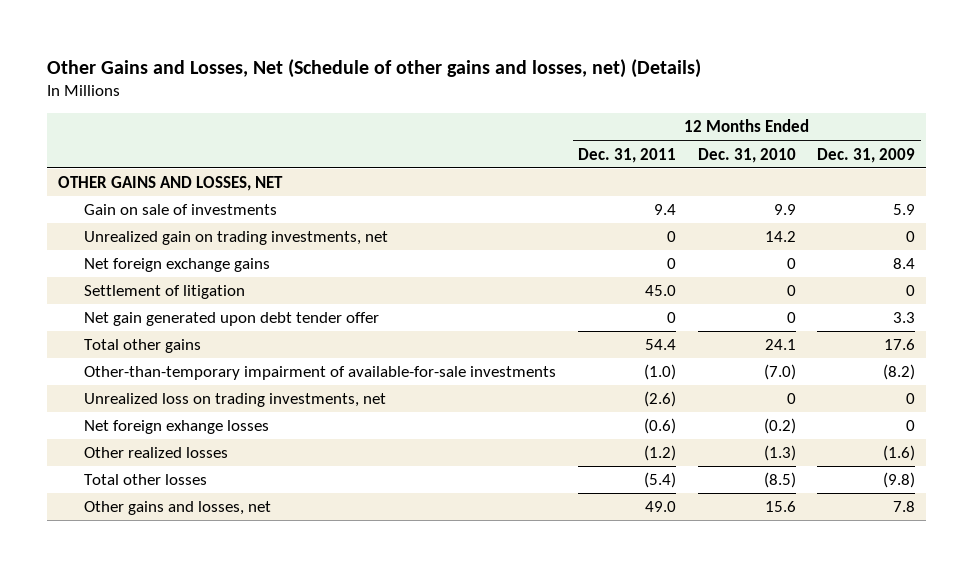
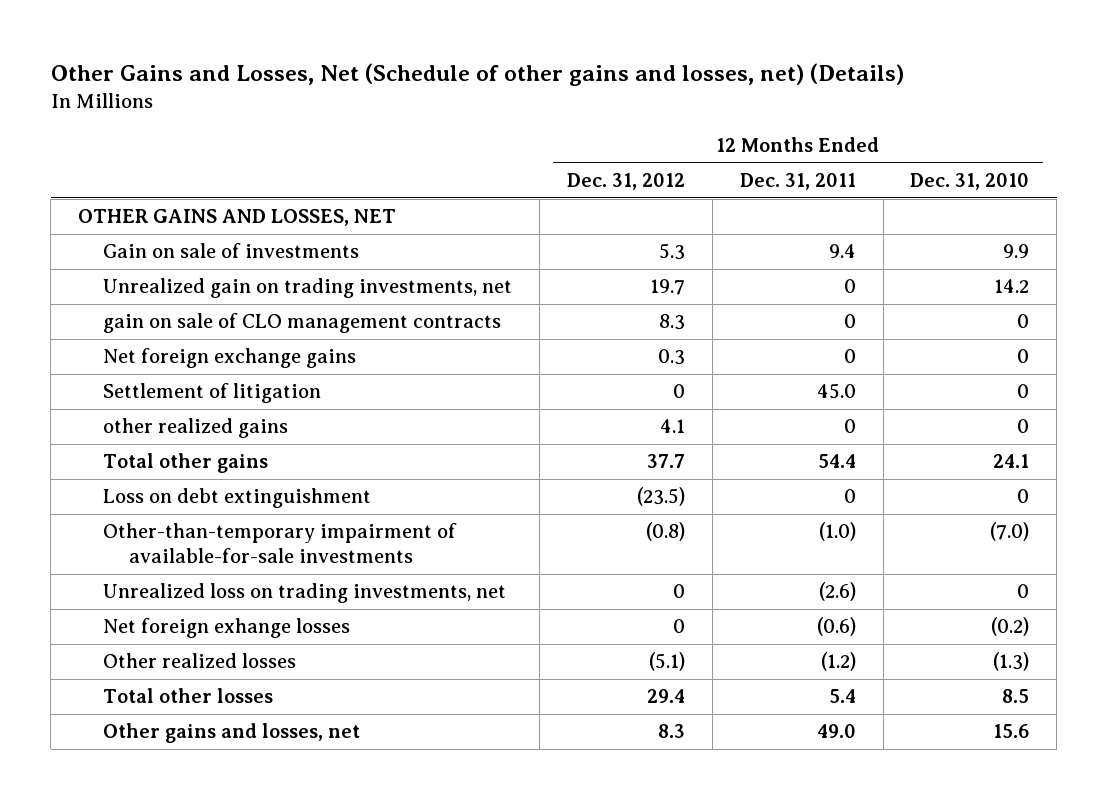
- | 12 Months Ended Dec. 31, 2011 | 12 Months Ended Dec. 31, 2010 | 12 Months Ended Dec. 31, 2009
+ | 12 Months Ended Dec. 31, 2012 | 12 Months Ended Dec. 31, 2011 | 12 Months Ended Dec. 31, 2010
+ gain on sale of CLO management contracts | 8.3 | 0 | 0
- Net gain generated upon debt tender offer | 0 | 0 | 3.3
+ other realized gains | 4.1 | 0 | 0
+ Loss on debt extinguishment | (23.5) | 0 | 0
- Total other losses | (5.4) | (8.5) | (9.8)
+ Total other losses | 29.4 | 5.4 | 8.5

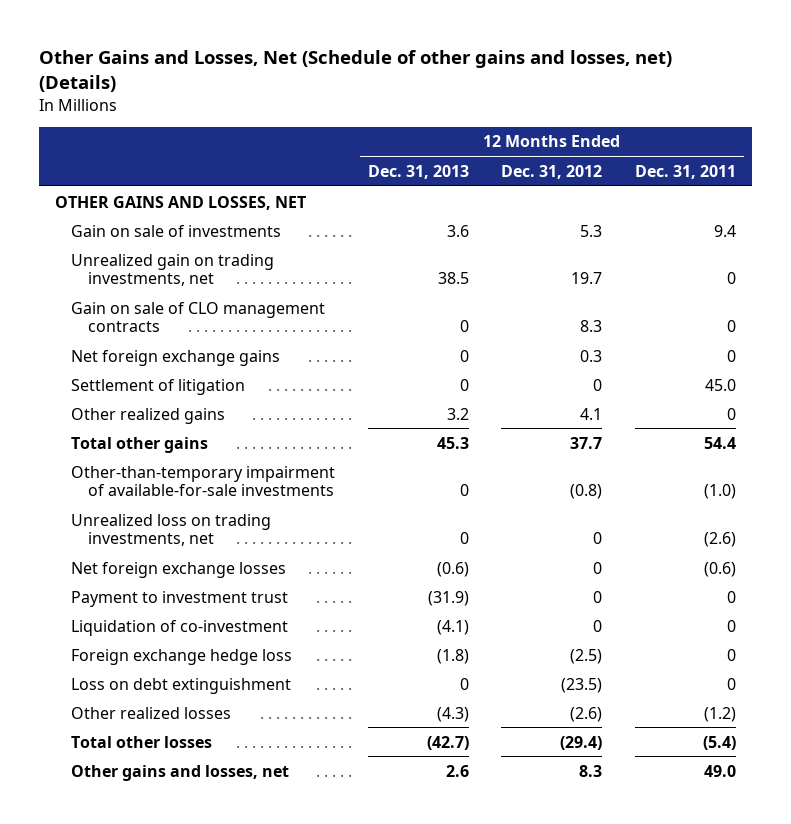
- | 12 Months Ended Dec. 31, 2012 | 12 Months Ended Dec. 31, 2011 | 12 Months Ended Dec. 31, 2010
+ | 12 Months Ended Dec. 31, 2013 | 12 Months Ended Dec. 31, 2012 | 12 Months Ended Dec. 31, 2011
- gain on sale of CLO management contracts | 8.3 | 0 | 0
+ Gain on sale of CLO management contracts | 0 | 8.3 | 0
- other realized gains | 4.1 | 0 | 0
+ Other realized gains | 3.2 | 4.1 | 0
- Net foreign exhange losses | 0 | (0.6) | (0.2)
- Other realized losses | (5.1) | (1.2) | (1.3)
- Total other losses | 29.4 | 5.4 | 8.5
+ Net foreign exchange losses | (0.6) | 0 | (0.6)
+ Payment to investment trust | (31.9) | 0 | 0
+ Liquidation of co-investment | (4.1) | 0 | 0
+ Foreign exchange hedge loss | (1.8) | (2.5) | 0
moved down: Loss on debt extinguishment | 0 | (23.5) | 0
+ Other realized losses | (4.3) | (2.6) | (1.2)
+ Total other losses | (42.7) | (29.4) | (5.4)

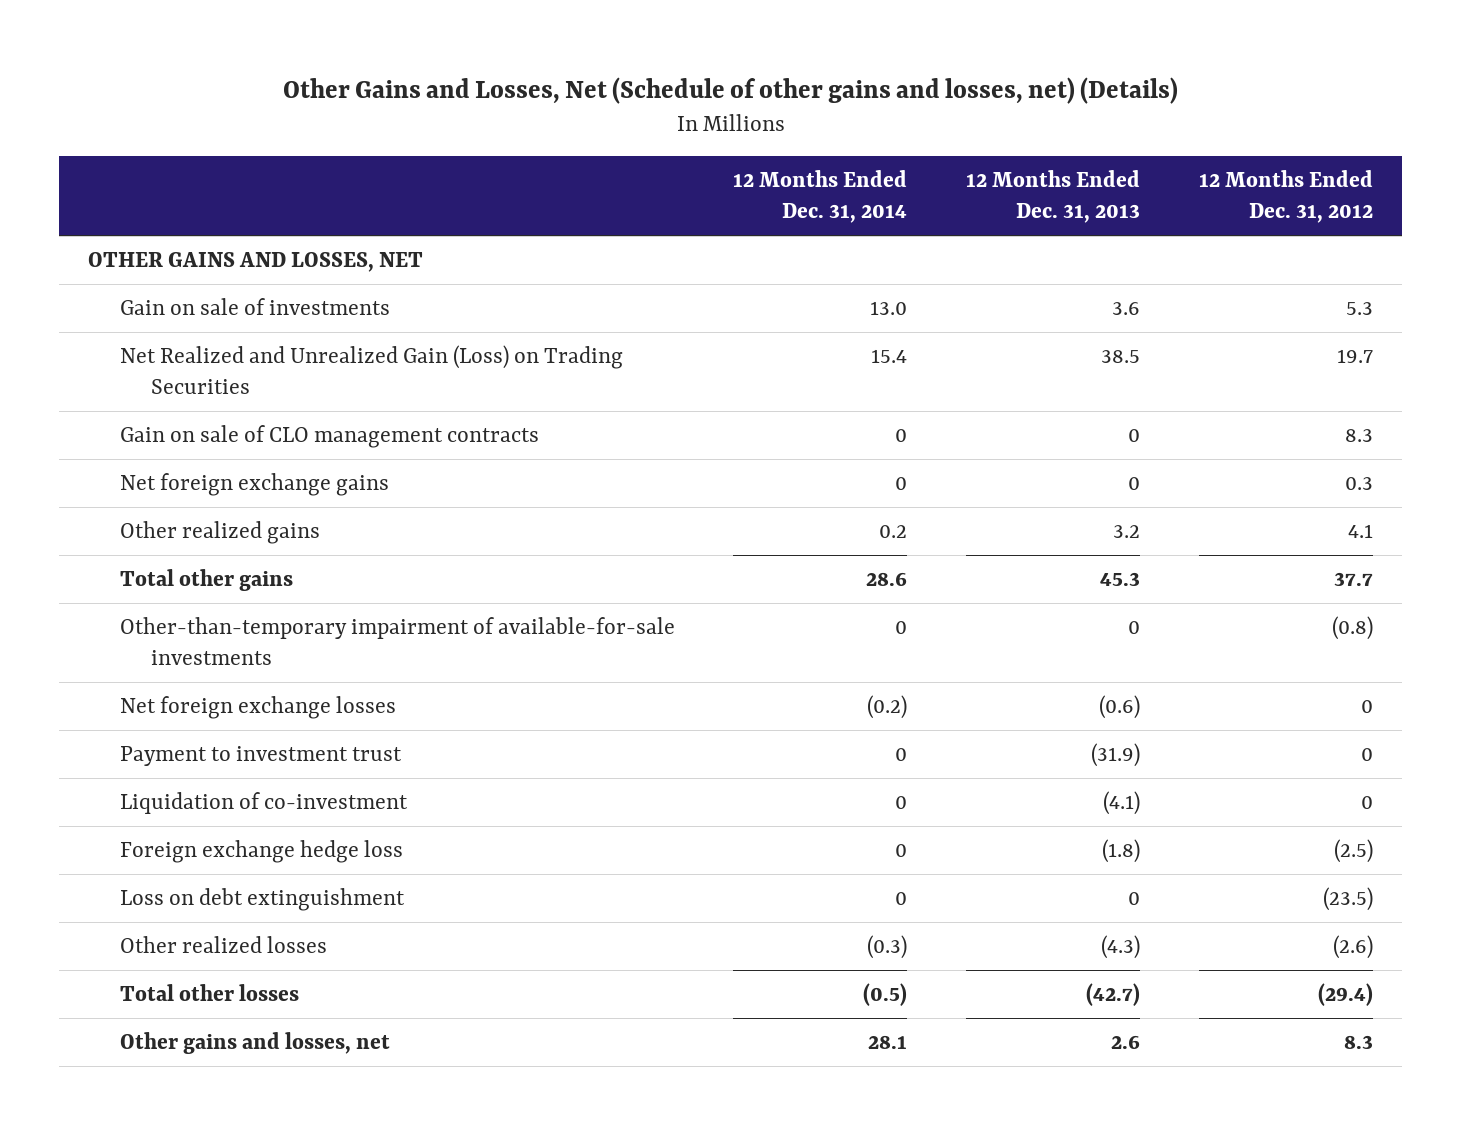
- | 12 Months Ended Dec. 31, 2013 | 12 Months Ended Dec. 31, 2012 | 12 Months Ended Dec. 31, 2011
+ | 12 Months Ended Dec. 31, 2014 | 12 Months Ended Dec. 31, 2013 | 12 Months Ended Dec. 31, 2012
- Unrealized gain on trading investments, net | 38.5 | 19.7 | 0
+ Net Realized and Unrealized Gain (Loss) on Trading Securities | 15.4 | 38.5 | 19.7
- Settlement of litigation | 0 | 0 | 45.0
- Unrealized loss on trading investments, net | 0 | 0 | (2.6)

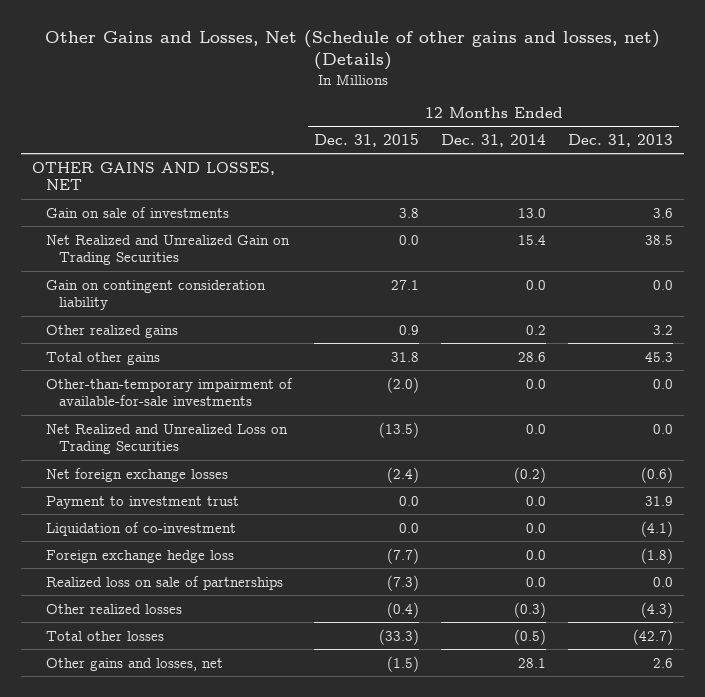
- | 12 Months Ended Dec. 31, 2014 | 12 Months Ended Dec. 31, 2013 | 12 Months Ended Dec. 31, 2012
+ | 12 Months Ended Dec. 31, 2015 | 12 Months Ended Dec. 31, 2014 | 12 Months Ended Dec. 31, 2013
- Net Realized and Unrealized Gain (Loss) on Trading Securities | 15.4 | 38.5 | 19.7
- Gain on sale of CLO management contracts | 0 | 0 | 8.3
- Net foreign exchange gains | 0 | 0 | 0.3
+ Net Realized and Unrealized Gain on Trading Securities | 0.0 | 15.4 | 38.5
+ Gain on contingent consideration liability | 27.1 | 0.0 | 0.0
- Other-than-temporary impairment of available-for-sale investments | 0 | 0 | (0.8)
+ Other-than-temporary impairment of available-for-sale investments | (2.0) | 0.0 | 0.0
+ Net Realized and Unrealized Loss on Trading Securities | (13.5) | 0.0 | 0.0
- Payment to investment trust | 0 | (31.9) | 0
- Liquidation of co-investment | 0 | (4.1) | 0
- Foreign exchange hedge loss | 0 | (1.8) | (2.5)
- Loss on debt extinguishment | 0 | 0 | (23.5)
+ Payment to investment trust | 0.0 | 0.0 | 31.9
+ Liquidation of co-investment | 0.0 | 0.0 | (4.1)
+ Foreign exchange hedge loss | (7.7) | 0.0 | (1.8)
+ Realized loss on sale of partnerships | (7.3) | 0.0 | 0.0

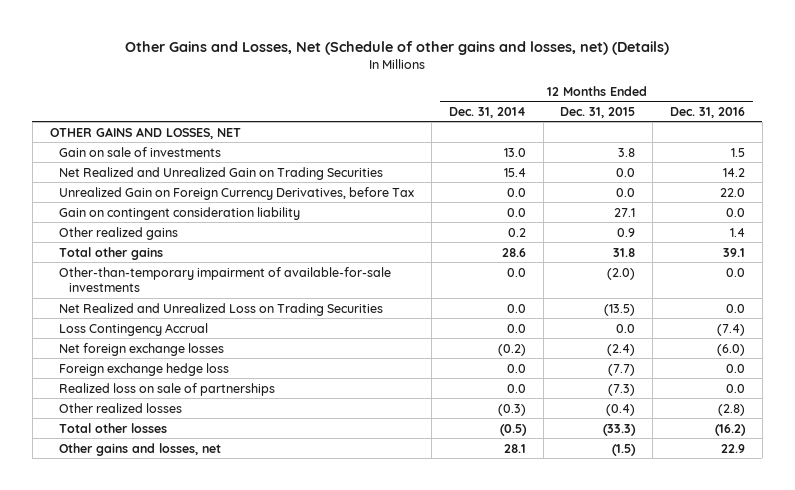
- | 12 Months Ended Dec. 31, 2015 | 12 Months Ended Dec. 31, 2014 | 12 Months Ended Dec. 31, 2013
+ | 12 Months Ended Dec. 31, 2014 | 12 Months Ended Dec. 31, 2015 | 12 Months Ended Dec. 31, 2016
+ Unrealized Gain on Foreign Currency Derivatives, before Tax | 0.0 | 0.0 | 22.0
+ Loss Contingency Accrual | 0.0 | 0.0 | (7.4)
- Payment to investment trust | 0.0 | 0.0 | 31.9
- Liquidation of co-investment | 0.0 | 0.0 | (4.1)

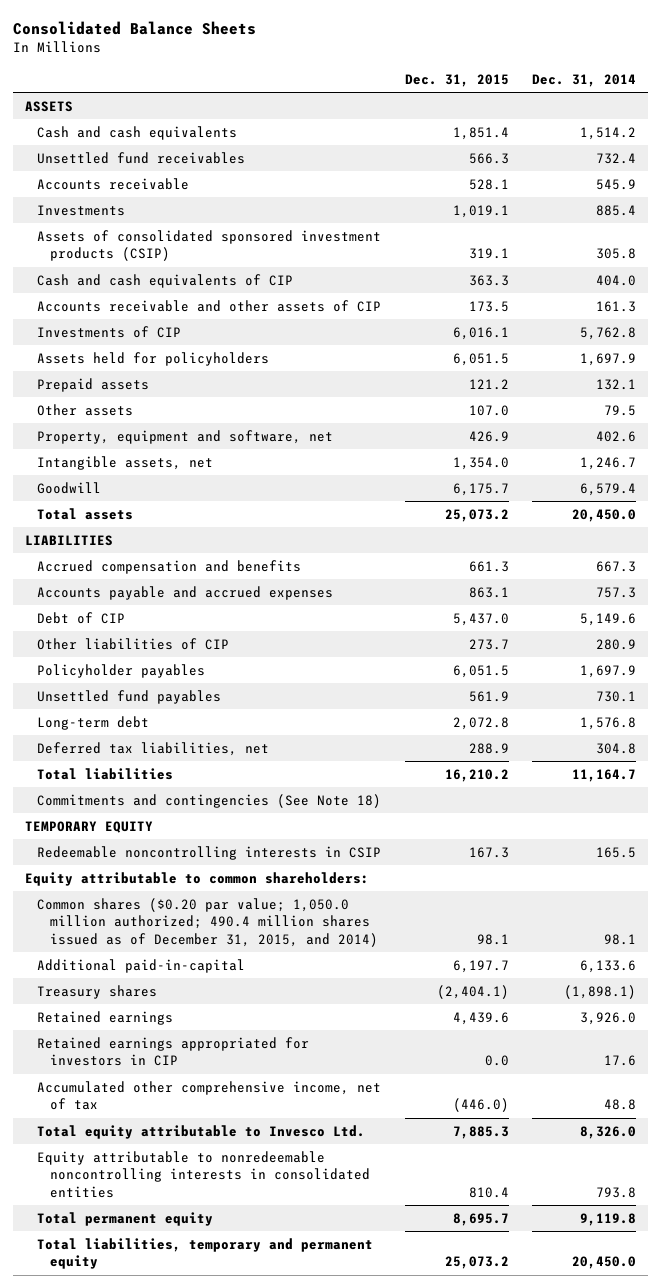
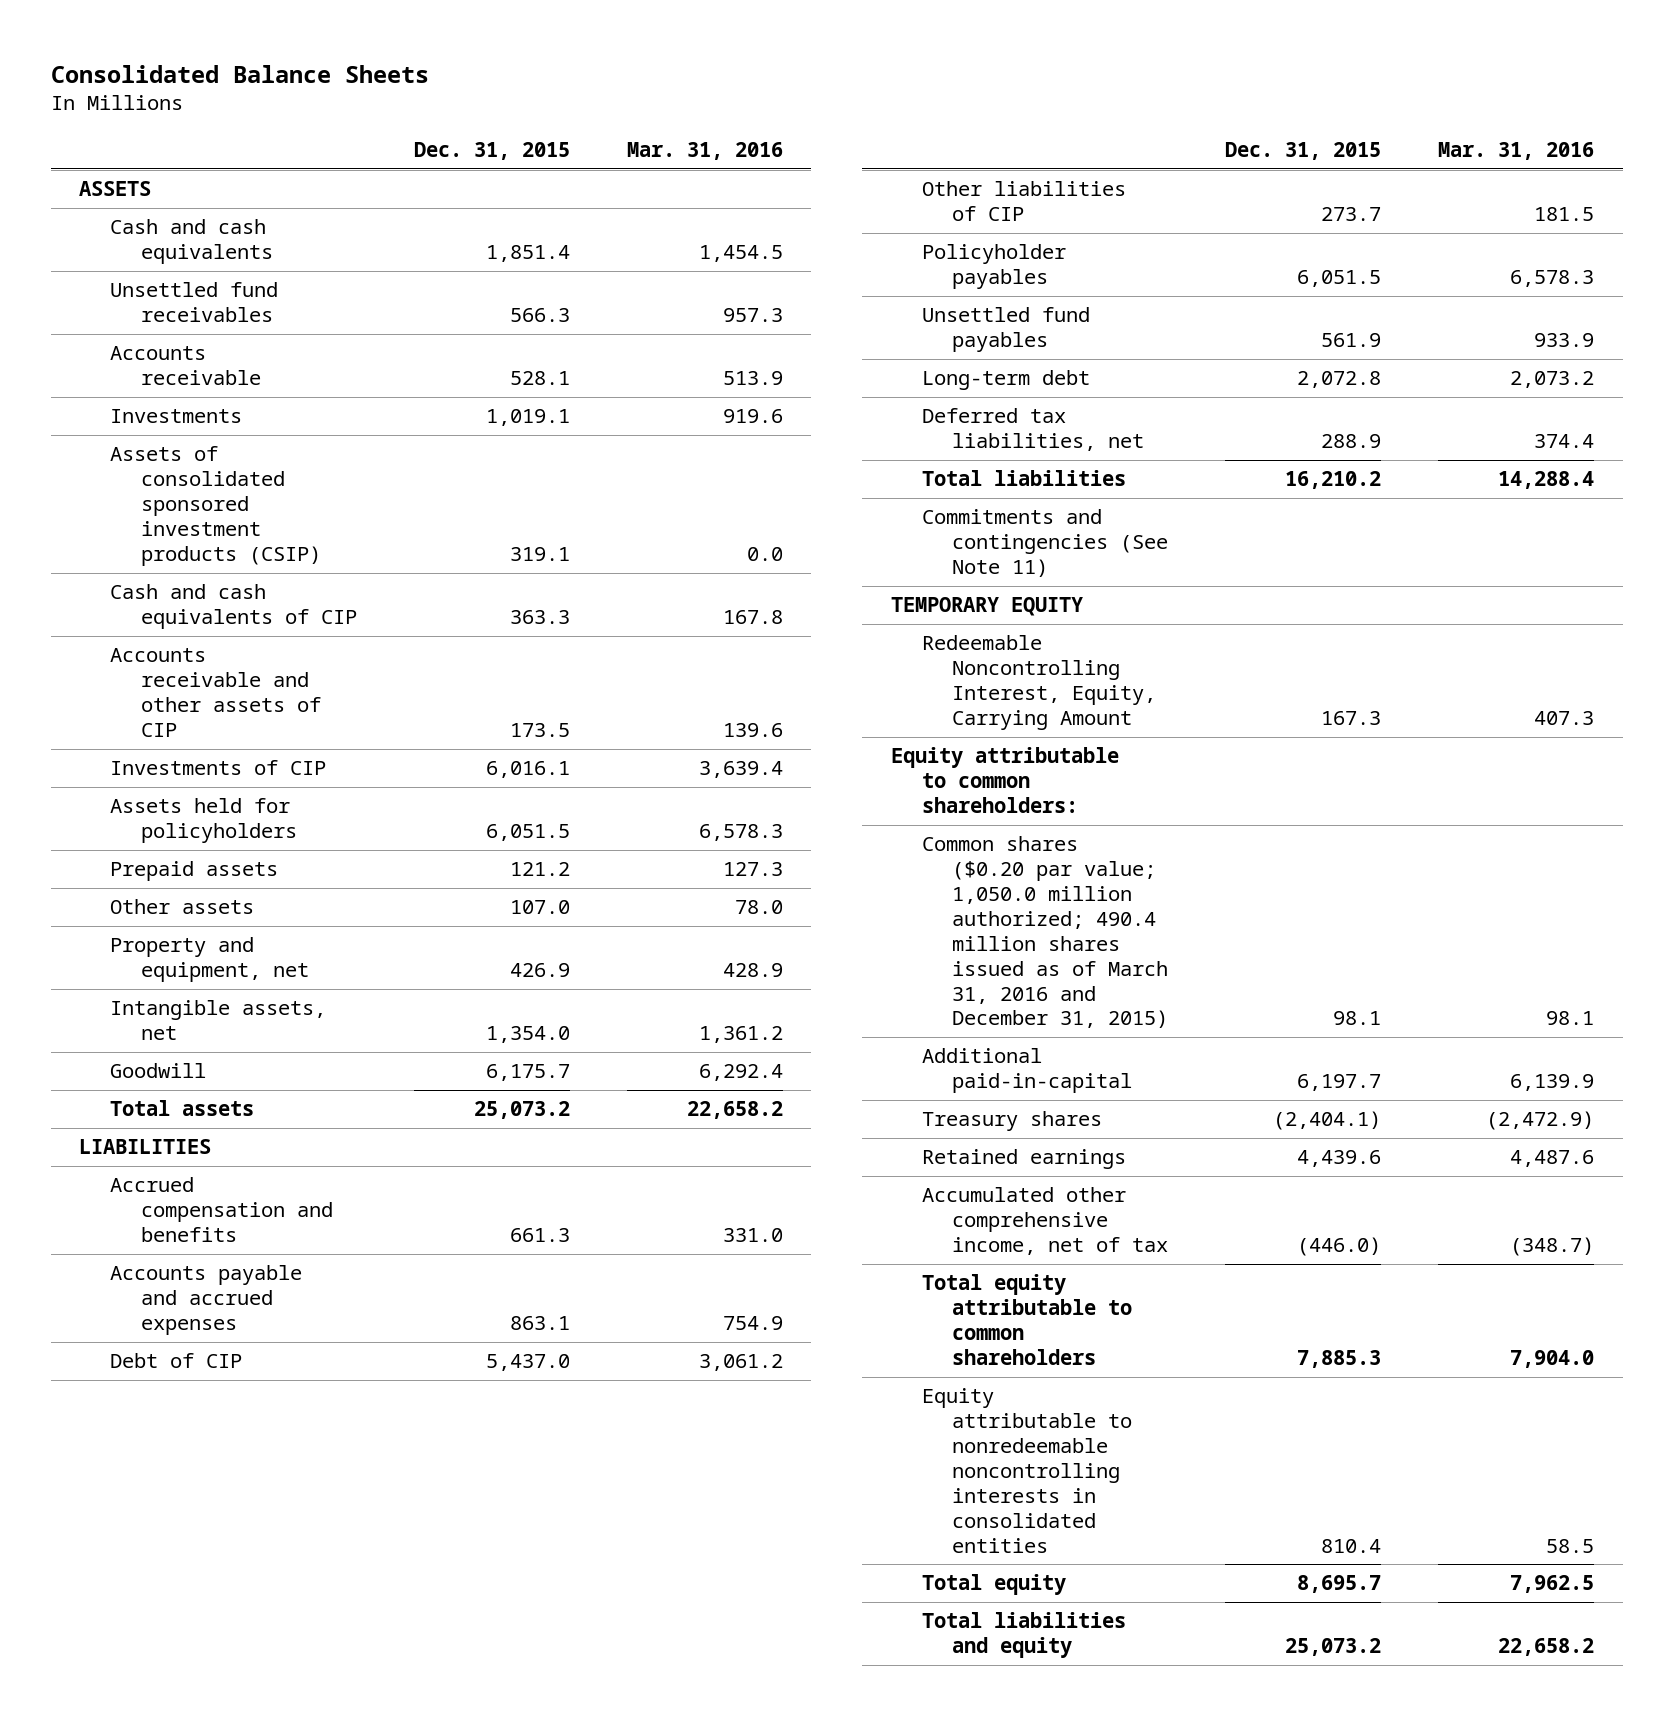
- | Dec. 31, 2015 | Dec. 31, 2014
+ | Dec. 31, 2015 | Mar. 31, 2016
- Property, equipment and software, net | 426.9 | 402.6
+ Property and equipment, net | 426.9 | 428.9
- Commitments and contingencies (See Note 18)
+ Commitments and contingencies (See Note 11)
- Redeemable noncontrolling interests in CSIP | 167.3 | 165.5
+ Redeemable Noncontrolling Interest, Equity, Carrying Amount | 167.3 | 407.3
- Common shares ($0.20 par value; 1,050.0 million authorized; 490.4 million shares issued as of December 31, 2015, and 2014) | 98.1 | 98.1
+ Common shares ($0.20 par value; 1,050.0 million authorized; 490.4 million shares issued as of March 31, 2016 and December 31, 2015) | 98.1 | 98.1
- Retained earnings appropriated for investors in CIP | 0.0 | 17.6
- Total equity attributable to Invesco Ltd. | 7,885.3 | 8,326.0
+ Total equity attributable to common shareholders | 7,885.3 | 7,904.0
- Total permanent equity | 8,695.7 | 9,119.8
- Total liabilities, temporary and permanent equity | 25,073.2 | 20,450.0
+ Total equity | 8,695.7 | 7,962.5
+ Total liabilities and equity | 25,073.2 | 22,658.2

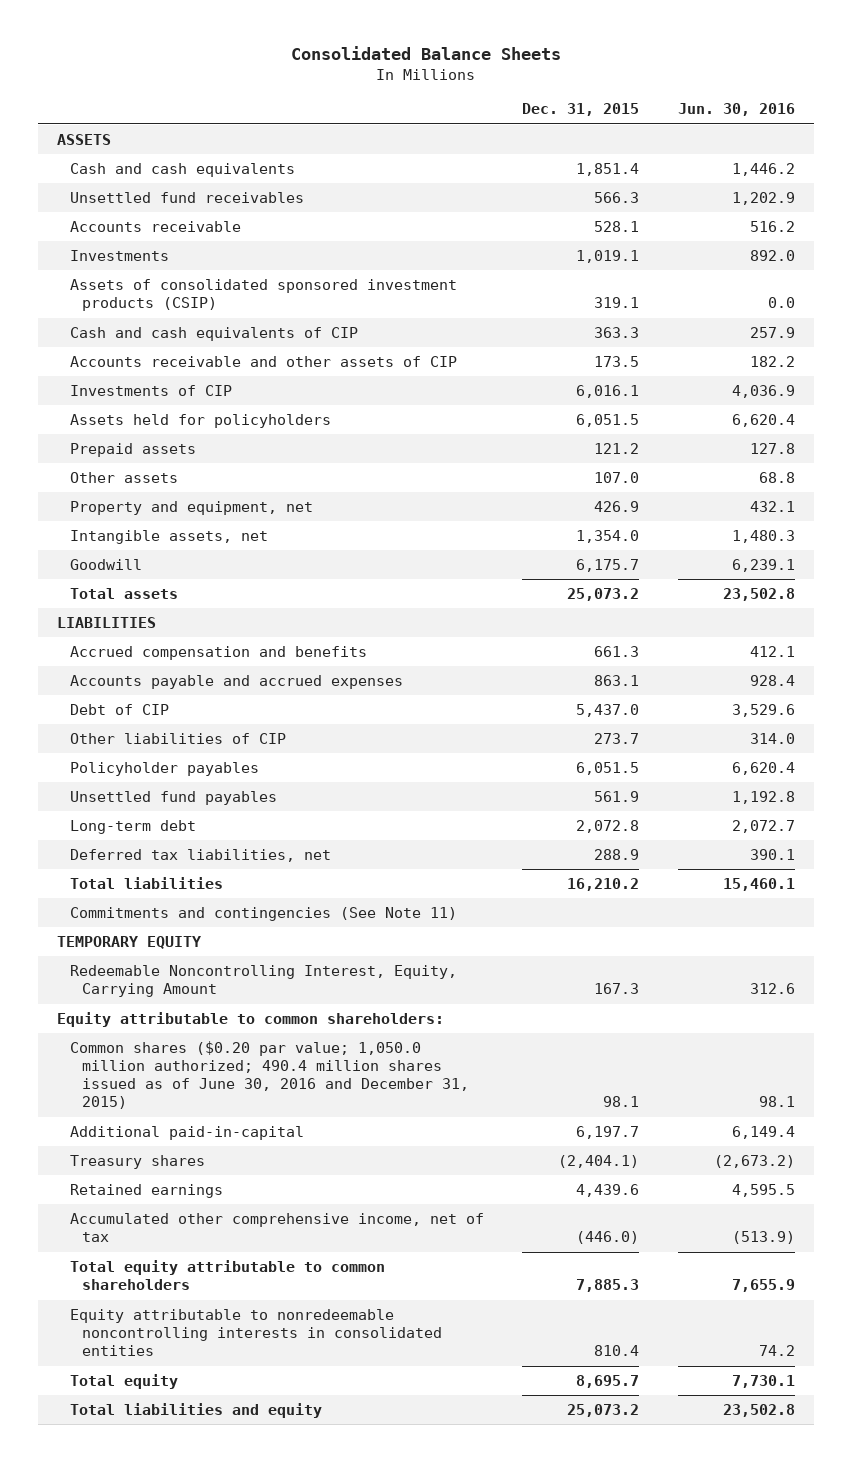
- | Dec. 31, 2015 | Mar. 31, 2016
+ | Dec. 31, 2015 | Jun. 30, 2016
- Common shares ($0.20 par value; 1,050.0 million authorized; 490.4 million shares issued as of March 31, 2016 and December 31, 2015) | 98.1 | 98.1
+ Common shares ($0.20 par value; 1,050.0 million authorized; 490.4 million shares issued as of June 30, 2016 and December 31, 2015) | 98.1 | 98.1

